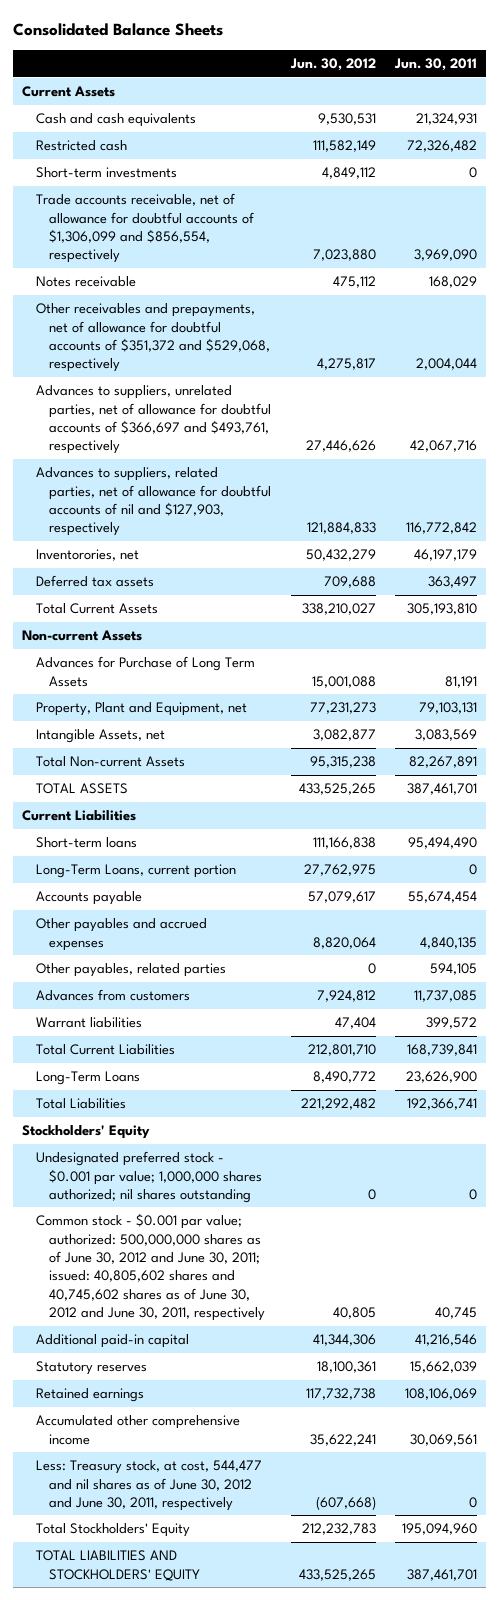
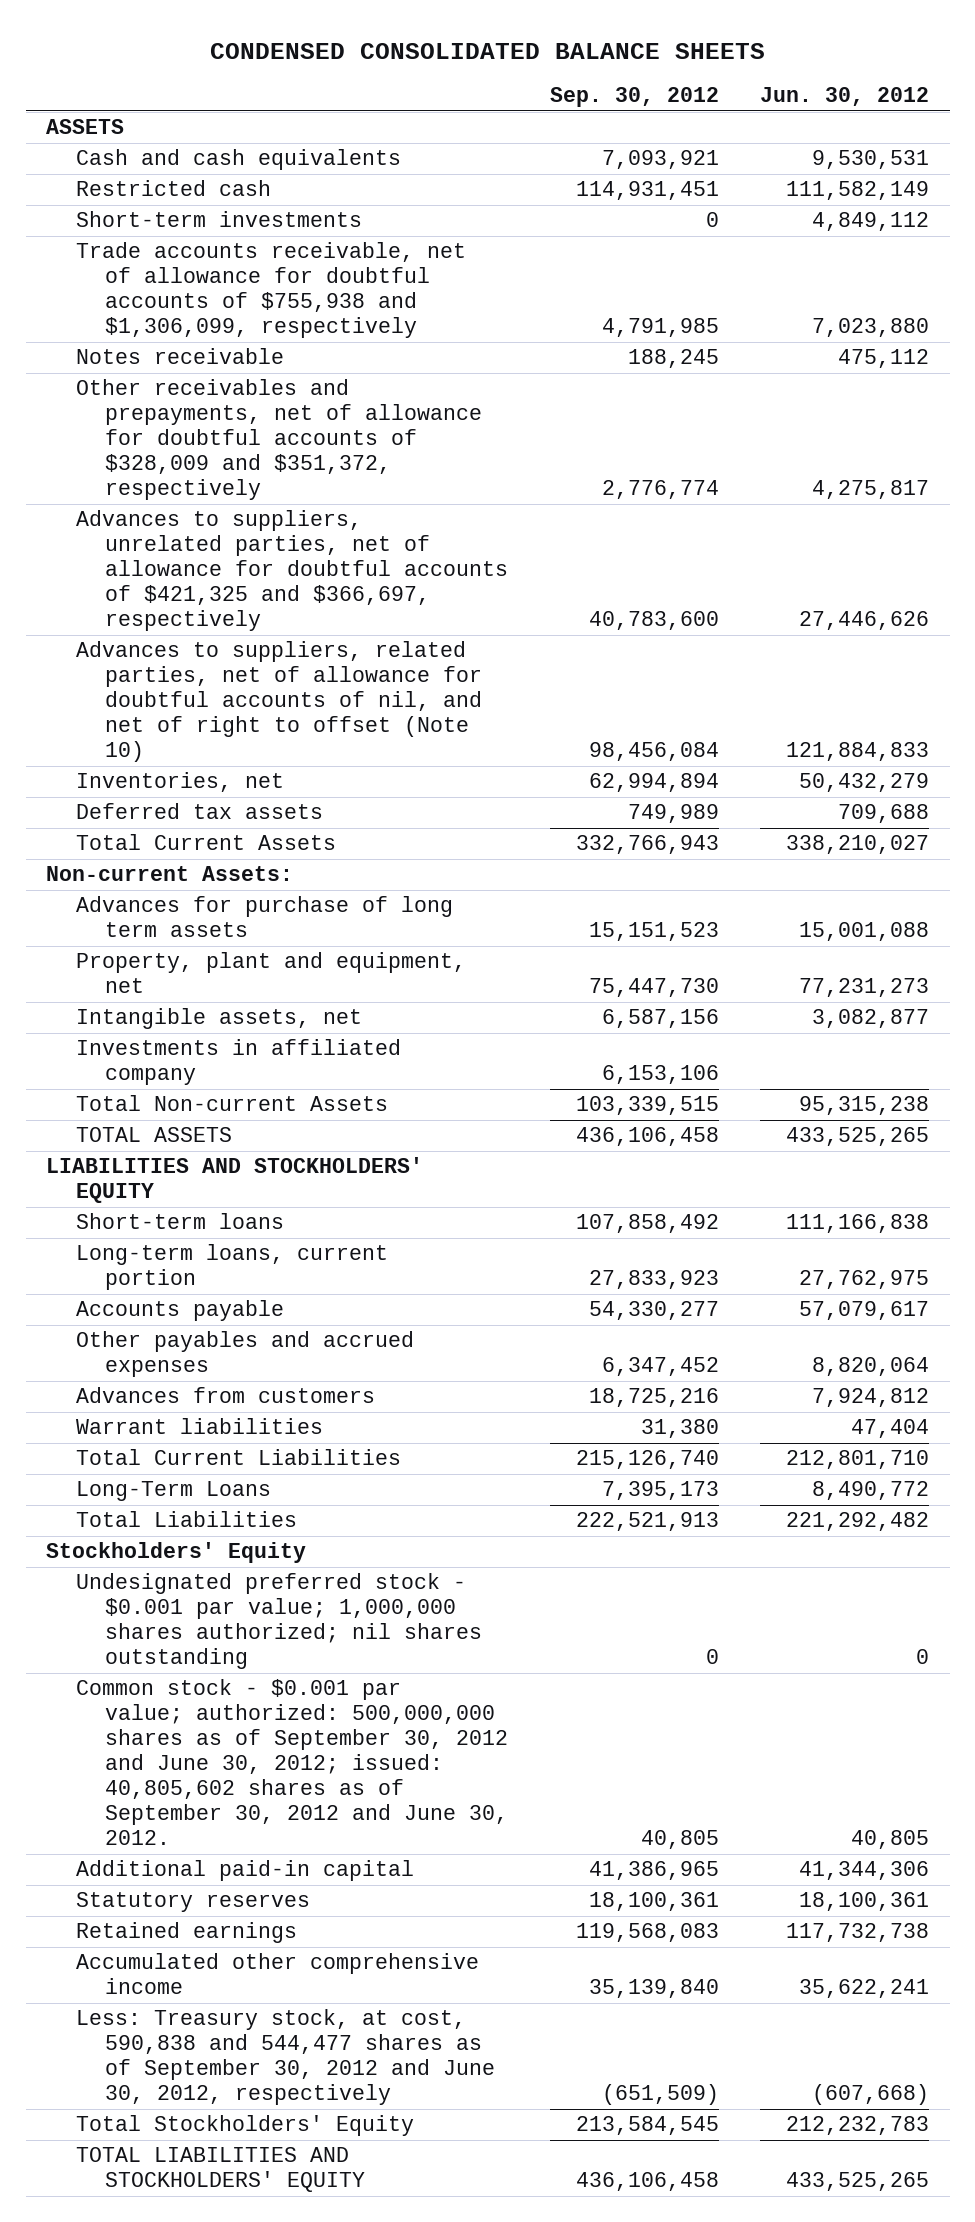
- Consolidated Balance Sheets
+ CONDENSED CONSOLIDATED BALANCE SHEETS
- | Jun. 30, 2012 | Jun. 30, 2011
+ | Sep. 30, 2012 | Jun. 30, 2012
- Current Assets
+ ASSETS
- Trade accounts receivable, net of allowance for doubtful accounts of $1,306,099 and $856,554, respectively | 7,023,880 | 3,969,090
+ Trade accounts receivable, net of allowance for doubtful accounts of $755,938 and $1,306,099, respectively | 4,791,985 | 7,023,880
- Other receivables and prepayments, net of allowance for doubtful accounts of $351,372 and $529,068, respectively | 4,275,817 | 2,004,044
- Advances to suppliers, unrelated parties, net of allowance for doubtful accounts of $366,697 and $493,761, respectively | 27,446,626 | 42,067,716
- Advances to suppliers, related parties, net of allowance for doubtful accounts of nil and $127,903, respectively | 121,884,833 | 116,772,842
- Inventorories, net | 50,432,279 | 46,197,179
+ Other receivables and prepayments, net of allowance for doubtful accounts of $328,009 and $351,372, respectively | 2,776,774 | 4,275,817
+ Advances to suppliers, unrelated parties, net of allowance for doubtful accounts of $421,325 and $366,697, respectively | 40,783,600 | 27,446,626
+ Advances to suppliers, related parties, net of allowance for doubtful accounts of nil, and net of right to offset (Note 10) | 98,456,084 | 121,884,833
+ Inventories, net | 62,994,894 | 50,432,279
- Non-current Assets
- Advances for Purchase of Long Term Assets | 15,001,088 | 81,191
- Property, Plant and Equipment, net | 77,231,273 | 79,103,131
- Intangible Assets, net | 3,082,877 | 3,083,569
+ Non-current Assets:
+ Advances for purchase of long term assets | 15,151,523 | 15,001,088
+ Property, plant and equipment, net | 75,447,730 | 77,231,273
+ Intangible assets, net | 6,587,156 | 3,082,877
+ Investments in affiliated company | 6,153,106 |
- Current Liabilities
+ LIABILITIES AND STOCKHOLDERS' EQUITY
- Long-Term Loans, current portion | 27,762,975 | 0
+ Long-term loans, current portion | 27,833,923 | 27,762,975
- Other payables, related parties | 0 | 594,105
- Common stock - $0.001 par value; authorized: 500,000,000 shares as of June 30, 2012 and June 30, 2011; issued: 40,805,602 shares and 40,745,602 shares as of June 30, 2012 and June 30, 2011, respectively | 40,805 | 40,745
+ Common stock - $0.001 par value; authorized: 500,000,000 shares as of September 30, 2012 and June 30, 2012; issued: 40,805,602 shares as of September 30, 2012 and June 30, 2012. | 40,805 | 40,805
- Less: Treasury stock, at cost, 544,477 and nil shares as of June 30, 2012 and June 30, 2011, respectively | (607,668) | 0
+ Less: Treasury stock, at cost, 590,838 and 544,477 shares as of September 30, 2012 and June 30, 2012, respectively | (651,509) | (607,668)

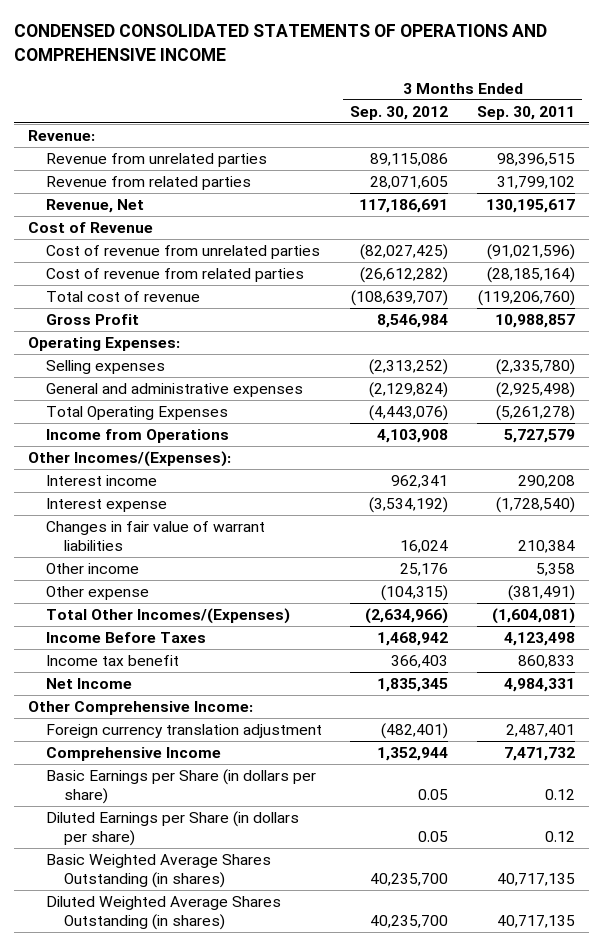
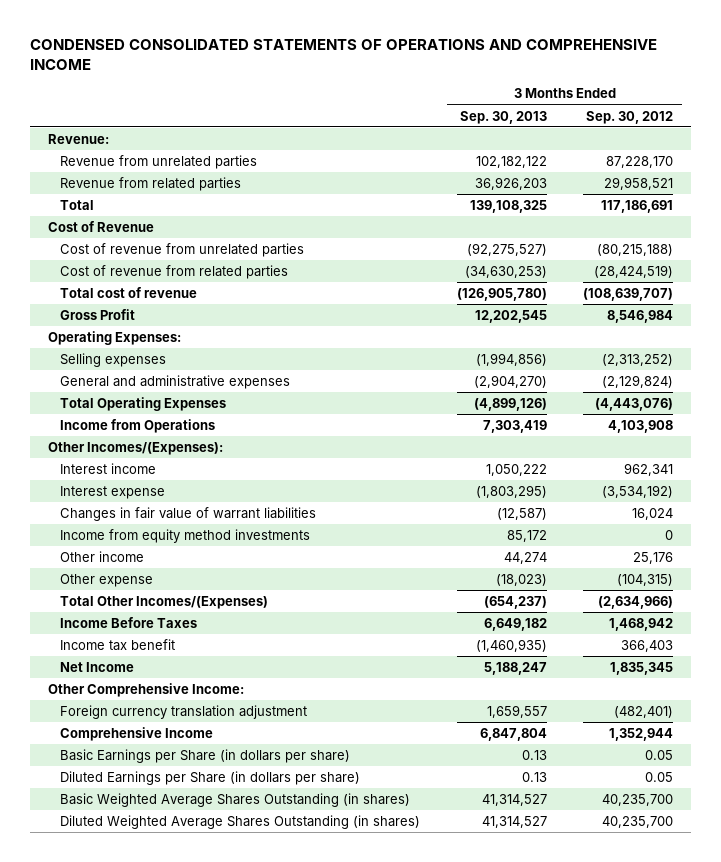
- | 3 Months Ended Sep. 30, 2012 | 3 Months Ended Sep. 30, 2011
+ | 3 Months Ended Sep. 30, 2013 | 3 Months Ended Sep. 30, 2012
- Revenue from unrelated parties | 89,115,086 | 98,396,515
- Revenue from related parties | 28,071,605 | 31,799,102
- Revenue, Net | 117,186,691 | 130,195,617
+ Revenue from unrelated parties | 102,182,122 | 87,228,170
+ Revenue from related parties | 36,926,203 | 29,958,521
+ Total | 139,108,325 | 117,186,691
- Cost of revenue from unrelated parties | (82,027,425) | (91,021,596)
- Cost of revenue from related parties | (26,612,282) | (28,185,164)
+ Cost of revenue from unrelated parties | (92,275,527) | (80,215,188)
+ Cost of revenue from related parties | (34,630,253) | (28,424,519)
+ Income from equity method investments | 85,172 | 0

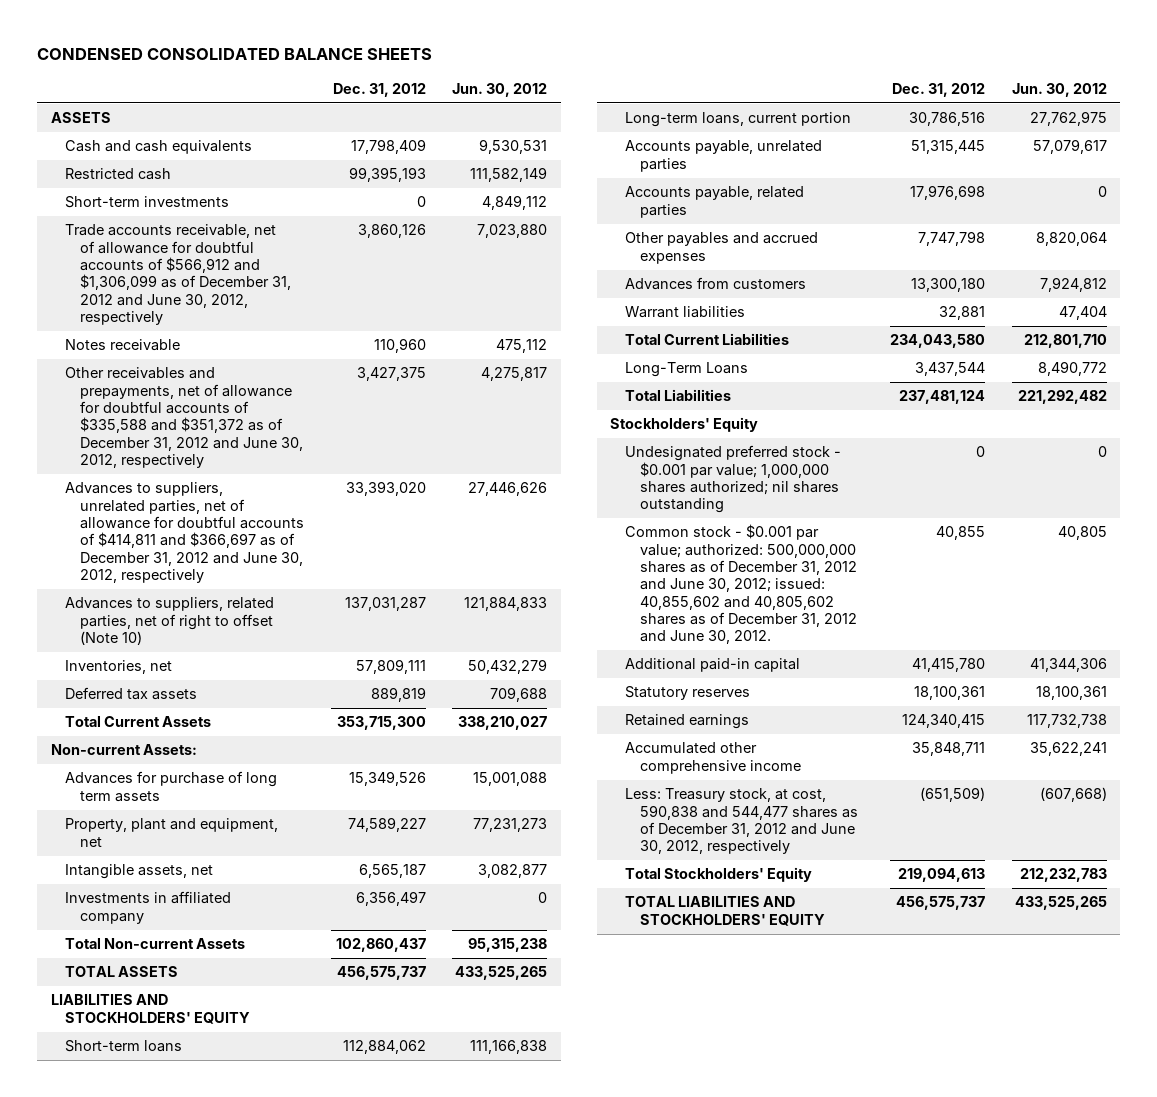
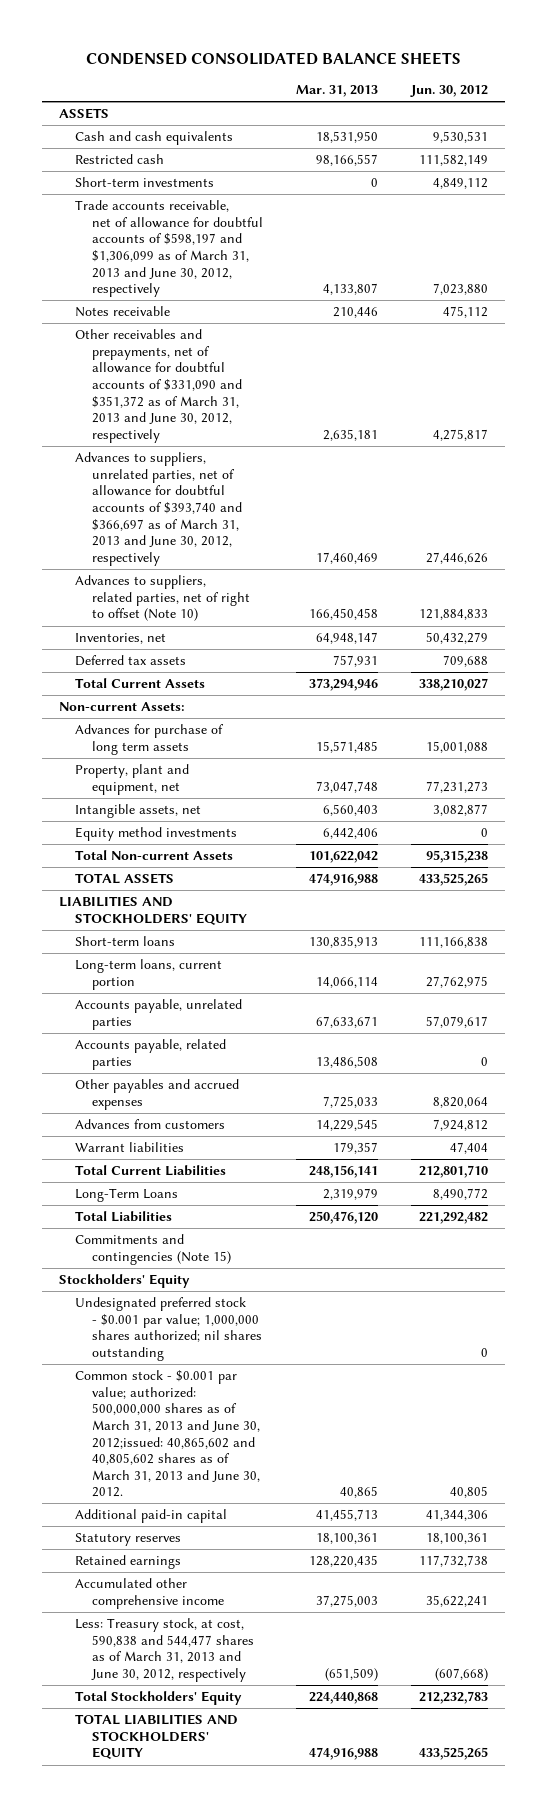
- | Dec. 31, 2012 | Jun. 30, 2012
+ | Mar. 31, 2013 | Jun. 30, 2012
- Trade accounts receivable, net of allowance for doubtful accounts of $566,912 and $1,306,099 as of December 31, 2012 and June 30, 2012, respectively | 3,860,126 | 7,023,880
+ Trade accounts receivable, net of allowance for doubtful accounts of $598,197 and $1,306,099 as of March 31, 2013 and June 30, 2012, respectively | 4,133,807 | 7,023,880
- Other receivables and prepayments, net of allowance for doubtful accounts of $335,588 and $351,372 as of December 31, 2012 and June 30, 2012, respectively | 3,427,375 | 4,275,817
- Advances to suppliers, unrelated parties, net of allowance for doubtful accounts of $414,811 and $366,697 as of December 31, 2012 and June 30, 2012, respectively | 33,393,020 | 27,446,626
+ Other receivables and prepayments, net of allowance for doubtful accounts of $331,090 and $351,372 as of March 31, 2013 and June 30, 2012, respectively | 2,635,181 | 4,275,817
+ Advances to suppliers, unrelated parties, net of allowance for doubtful accounts of $393,740 and $366,697 as of March 31, 2013 and June 30, 2012, respectively | 17,460,469 | 27,446,626
- Investments in affiliated company | 6,356,497 | 0
+ Equity method investments | 6,442,406 | 0
+ Commitments and contingencies (Note 15)
- Common stock - $0.001 par value; authorized: 500,000,000 shares as of December 31, 2012 and June 30, 2012; issued: 40,855,602 and 40,805,602 shares as of December 31, 2012 and June 30, 2012. | 40,855 | 40,805
+ Common stock - $0.001 par value; authorized: 500,000,000 shares as of March 31, 2013 and June 30, 2012;issued: 40,865,602 and 40,805,602 shares as of March 31, 2013 and June 30, 2012. | 40,865 | 40,805
- Less: Treasury stock, at cost, 590,838 and 544,477 shares as of December 31, 2012 and June 30, 2012, respectively | (651,509) | (607,668)
+ Less: Treasury stock, at cost, 590,838 and 544,477 shares as of March 31, 2013 and June 30, 2012, respectively | (651,509) | (607,668)

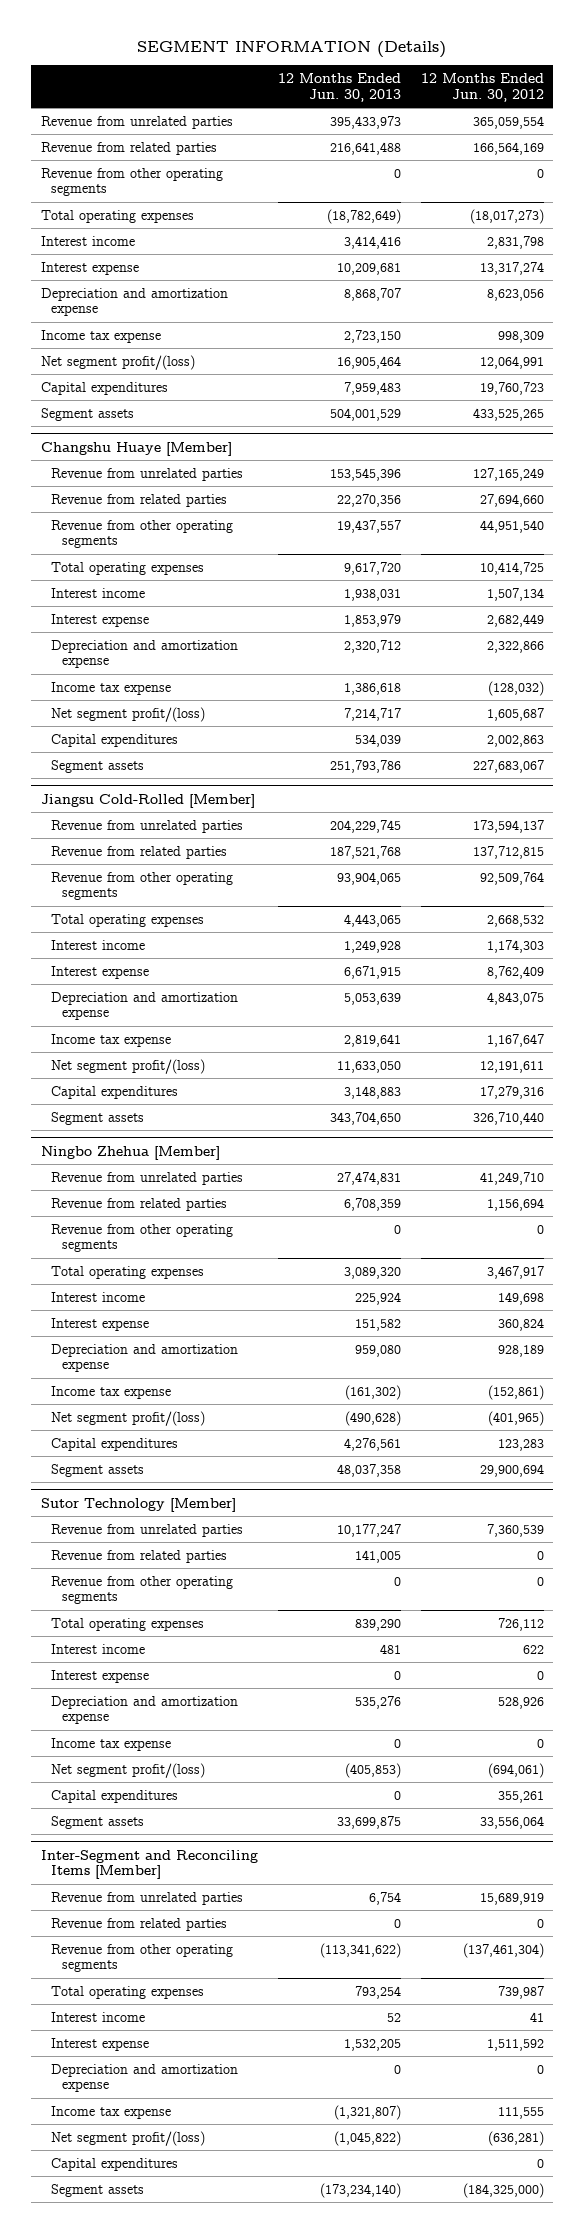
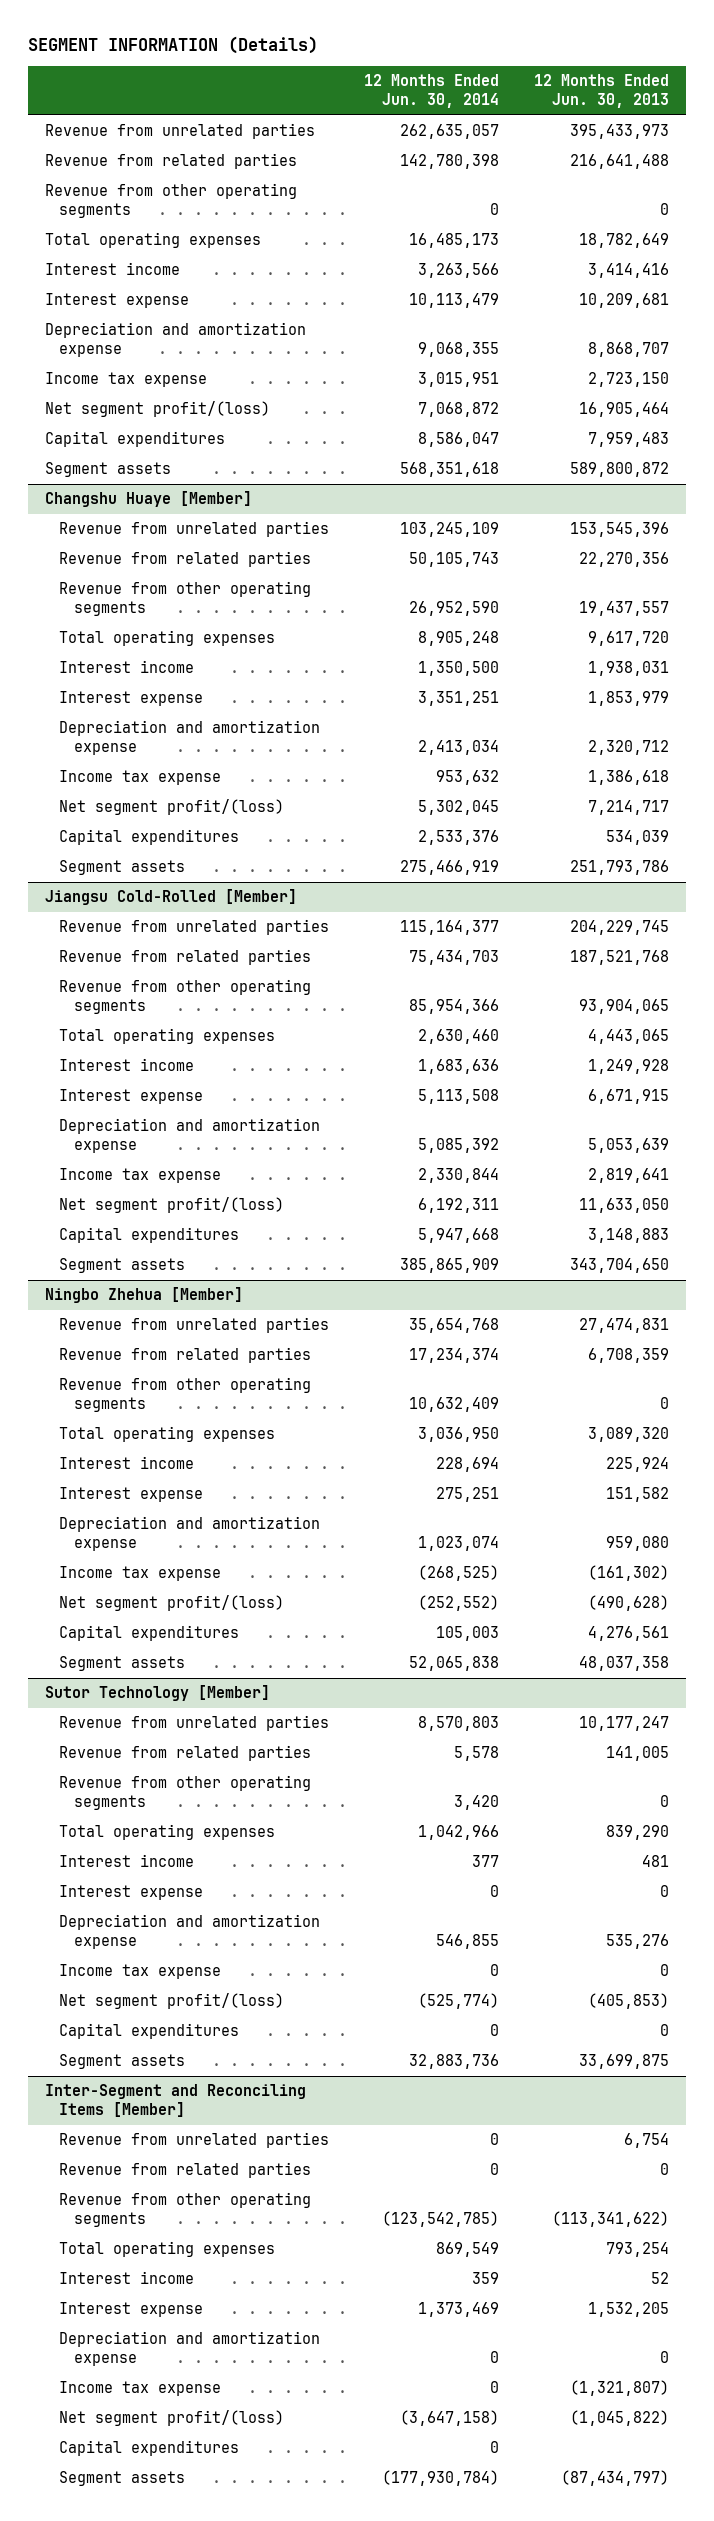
- | 12 Months Ended Jun. 30, 2013 | 12 Months Ended Jun. 30, 2012
+ | 12 Months Ended Jun. 30, 2014 | 12 Months Ended Jun. 30, 2013
- Total operating expenses | (18,782,649) | (18,017,273)
+ Total operating expenses | 16,485,173 | 18,782,649
- Segment assets | 504,001,529 | 433,525,265
+ Segment assets | 568,351,618 | 589,800,872
@ Inter-Segment and Reconciling Items [Member]
- Segment assets | (173,234,140) | (184,325,000)
+ Segment assets | (177,930,784) | (87,434,797)

